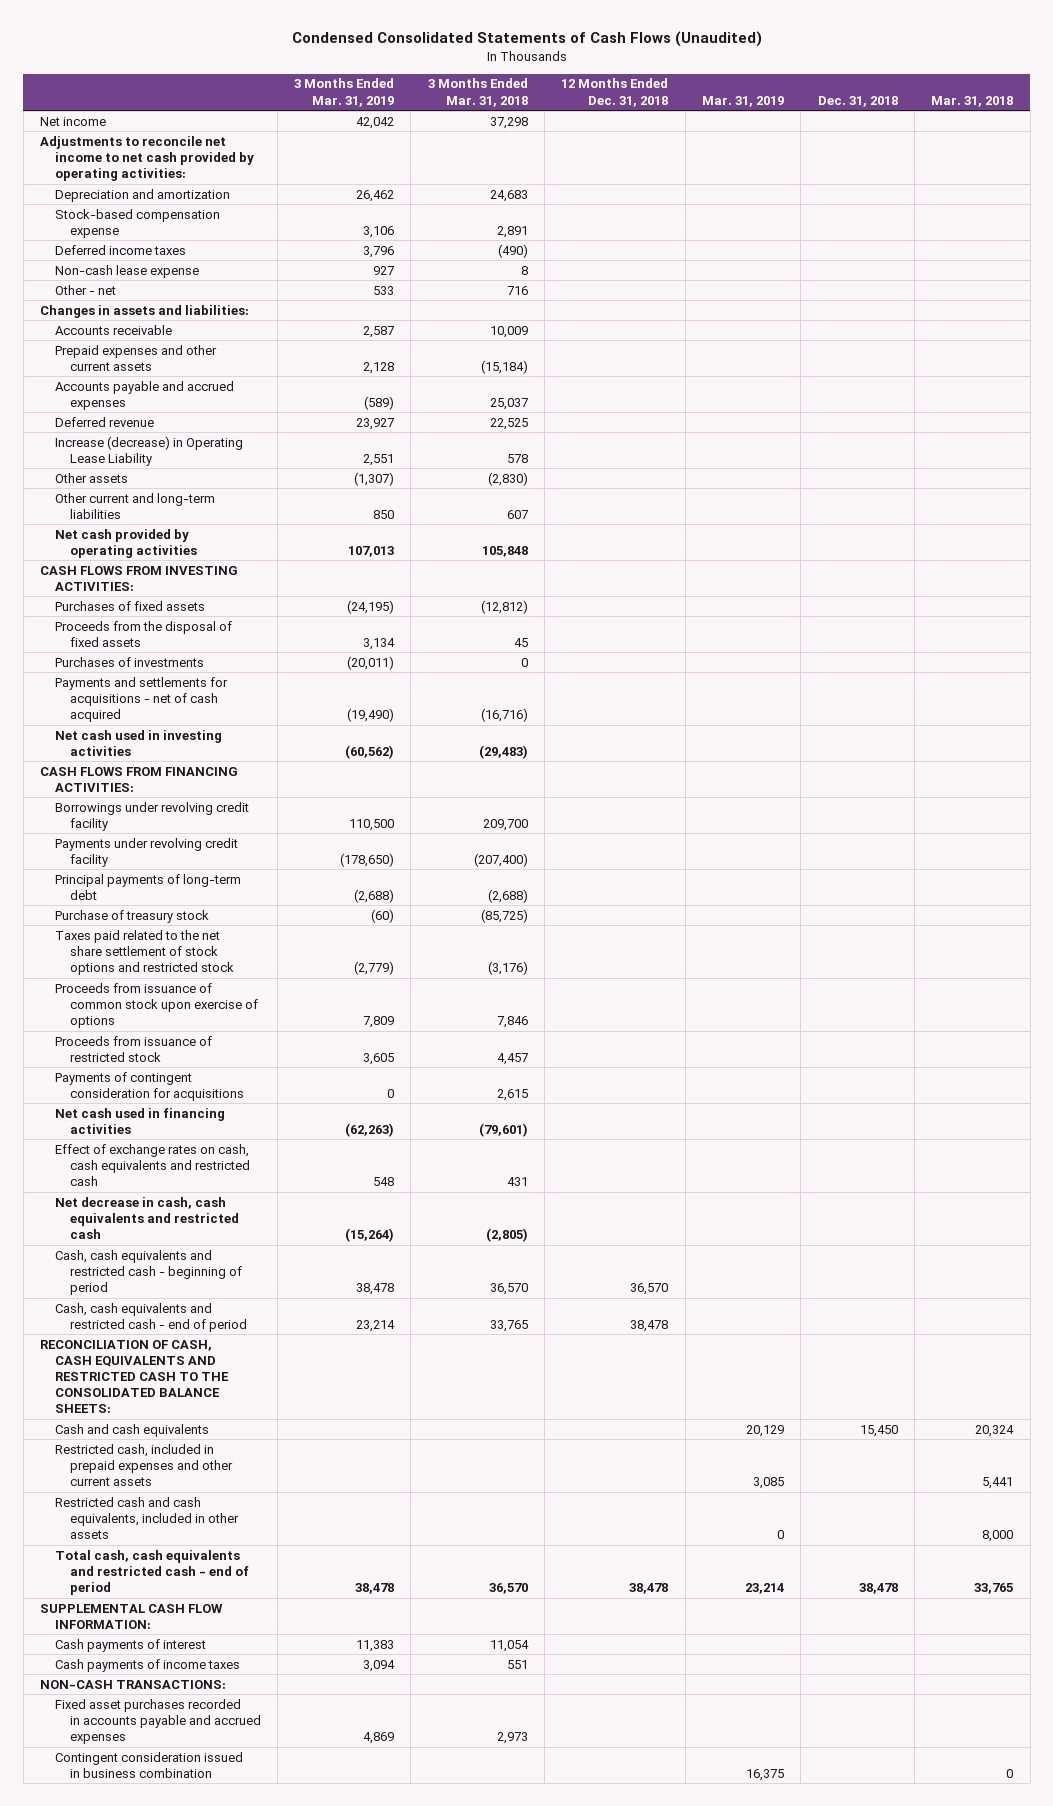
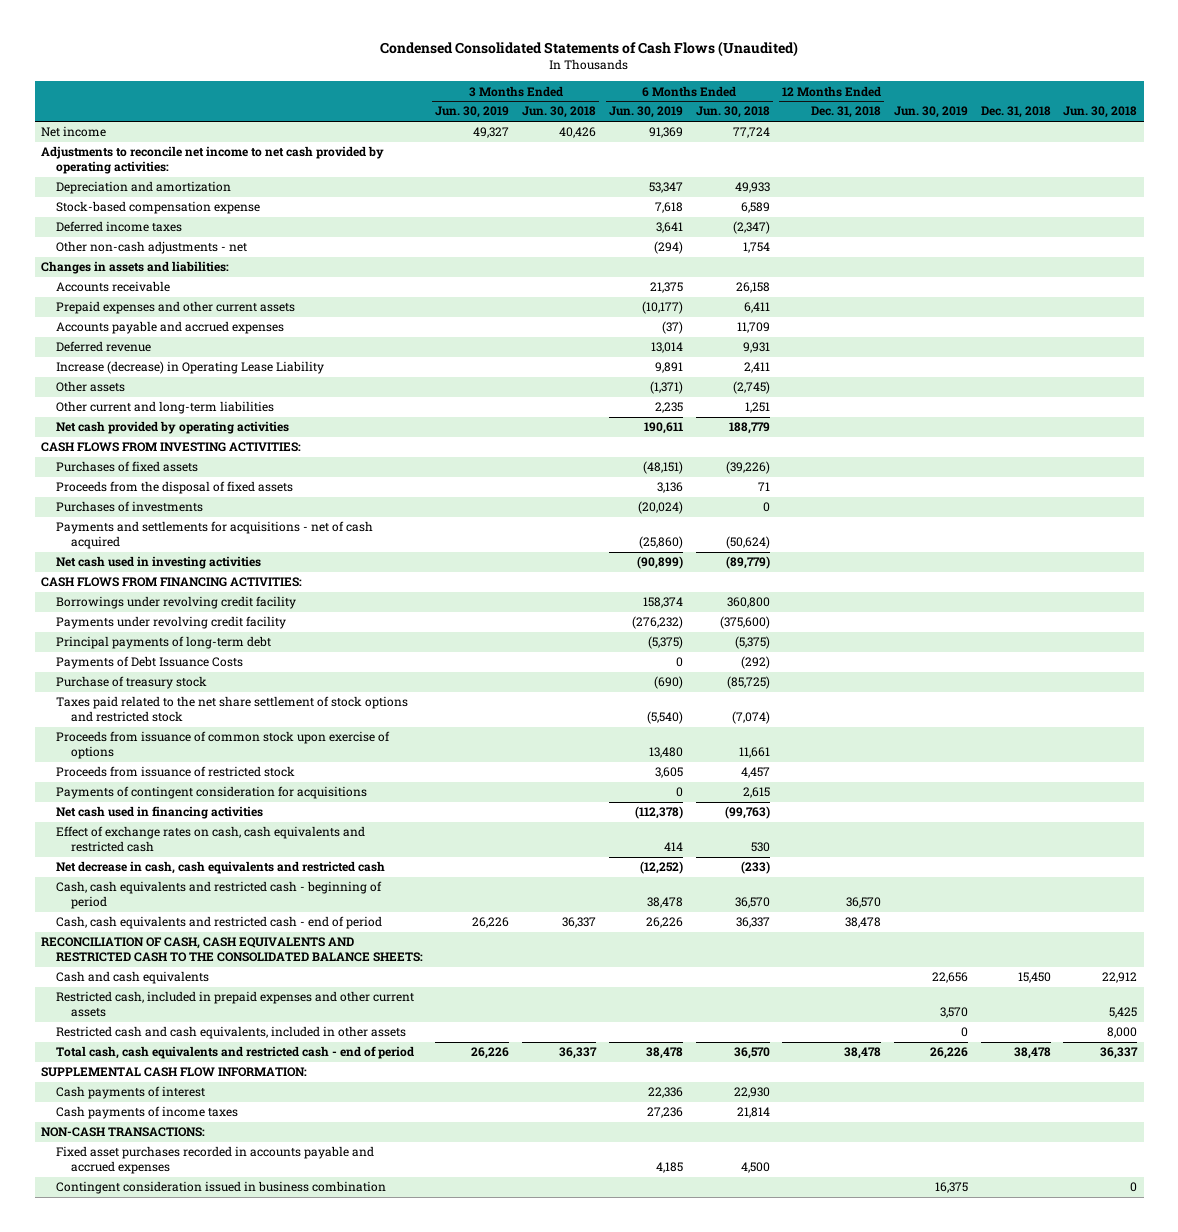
- | 3 Months Ended Mar. 31, 2019 | 3 Months Ended Mar. 31, 2018 | 12 Months Ended Dec. 31, 2018 | Mar. 31, 2019 | Dec. 31, 2018 | Mar. 31, 2018
+ | 3 Months Ended Jun. 30, 2019 | 3 Months Ended Jun. 30, 2018 | 6 Months Ended Jun. 30, 2019 | 6 Months Ended Jun. 30, 2018 | 12 Months Ended Dec. 31, 2018 | Jun. 30, 2019 | Dec. 31, 2018 | Jun. 30, 2018
- Non-cash lease expense | 927 | 8 | | | |
- Other - net | 533 | 716 | | | |
+ Other non-cash adjustments - net | | | (294) | 1,754 | | | |
+ Payments of Debt Issuance Costs | | | 0 | (292) | | | |

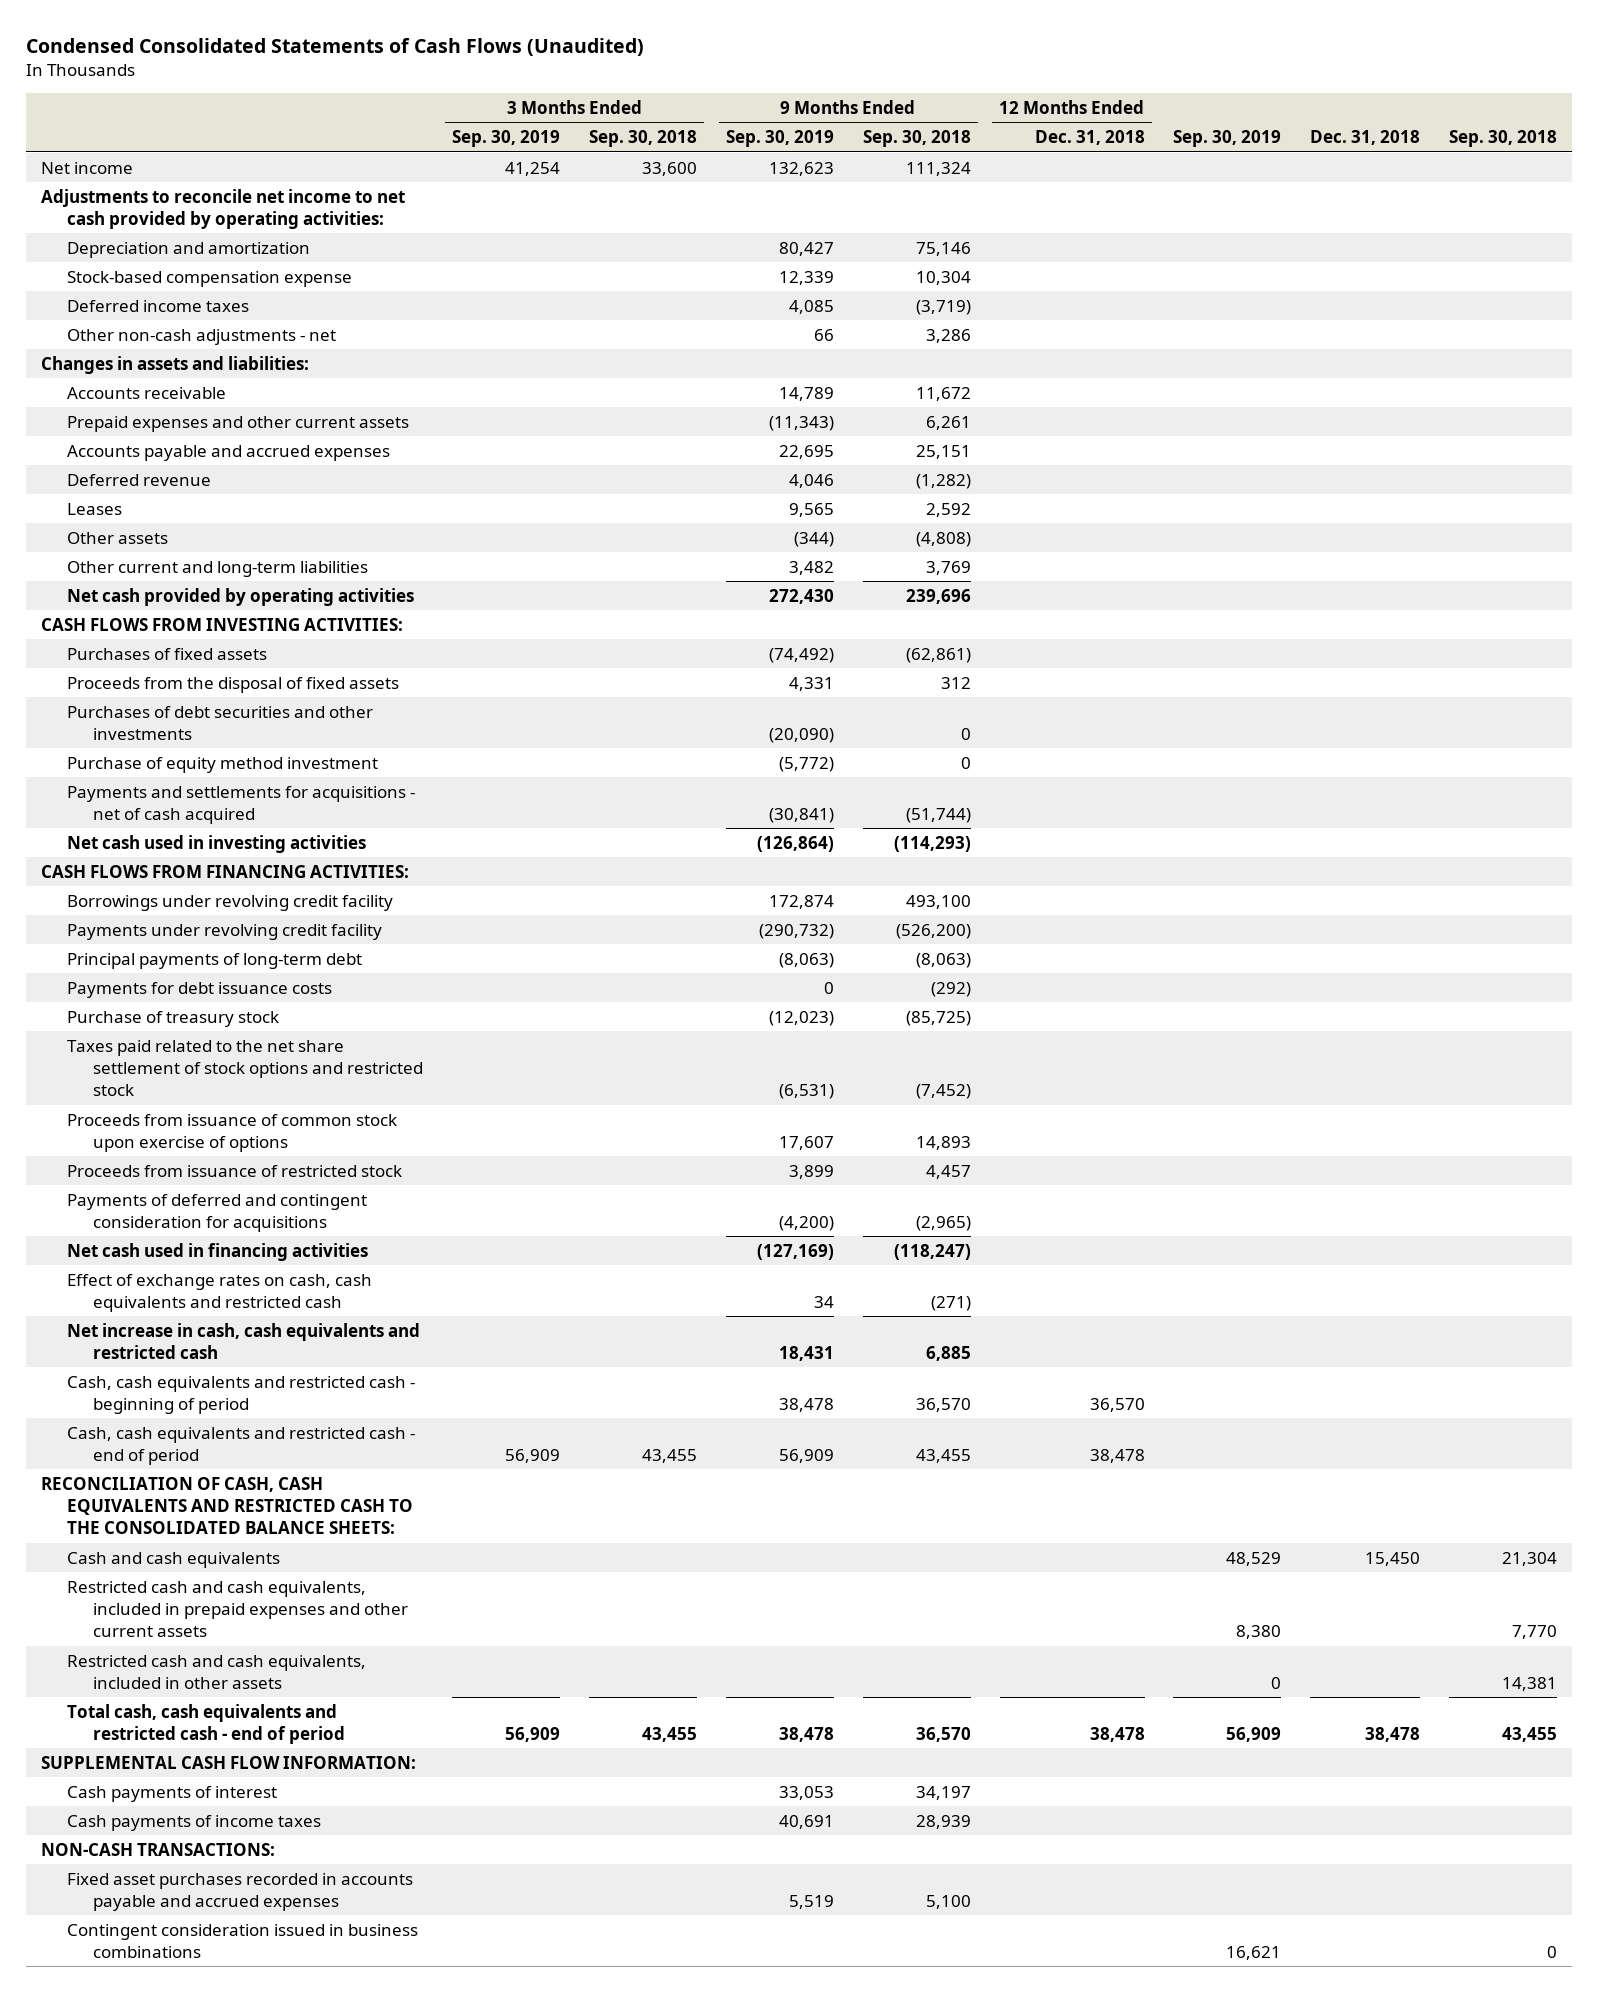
- | 3 Months Ended Jun. 30, 2019 | 3 Months Ended Jun. 30, 2018 | 6 Months Ended Jun. 30, 2019 | 6 Months Ended Jun. 30, 2018 | 12 Months Ended Dec. 31, 2018 | Jun. 30, 2019 | Dec. 31, 2018 | Jun. 30, 2018
+ | 3 Months Ended Sep. 30, 2019 | 3 Months Ended Sep. 30, 2018 | 9 Months Ended Sep. 30, 2019 | 9 Months Ended Sep. 30, 2018 | 12 Months Ended Dec. 31, 2018 | Sep. 30, 2019 | Dec. 31, 2018 | Sep. 30, 2018
- Increase (decrease) in Operating Lease Liability | | | 9,891 | 2,411 | | | |
+ Leases | | | 9,565 | 2,592 | | | |
- Purchases of investments | | | (20,024) | 0 | | | |
+ Purchases of debt securities and other investments | | | (20,090) | 0 | | | |
+ Purchase of equity method investment | | | (5,772) | 0 | | | |
- Payments of Debt Issuance Costs | | | 0 | (292) | | | |
+ Payments for debt issuance costs | | | 0 | (292) | | | |
- Payments of contingent consideration for acquisitions | | | 0 | 2,615 | | | |
+ Payments of deferred and contingent consideration for acquisitions | | | (4,200) | (2,965) | | | |
- Net decrease in cash, cash equivalents and restricted cash | | | (12,252) | (233) | | | |
+ Net increase in cash, cash equivalents and restricted cash | | | 18,431 | 6,885 | | | |
- Restricted cash, included in prepaid expenses and other current assets | | | | | | 3,570 | | 5,425
+ Restricted cash and cash equivalents, included in prepaid expenses and other current assets | | | | | | 8,380 | | 7,770
- Contingent consideration issued in business combination | | | | | | 16,375 | | 0
+ Contingent consideration issued in business combinations | | | | | | 16,621 | | 0

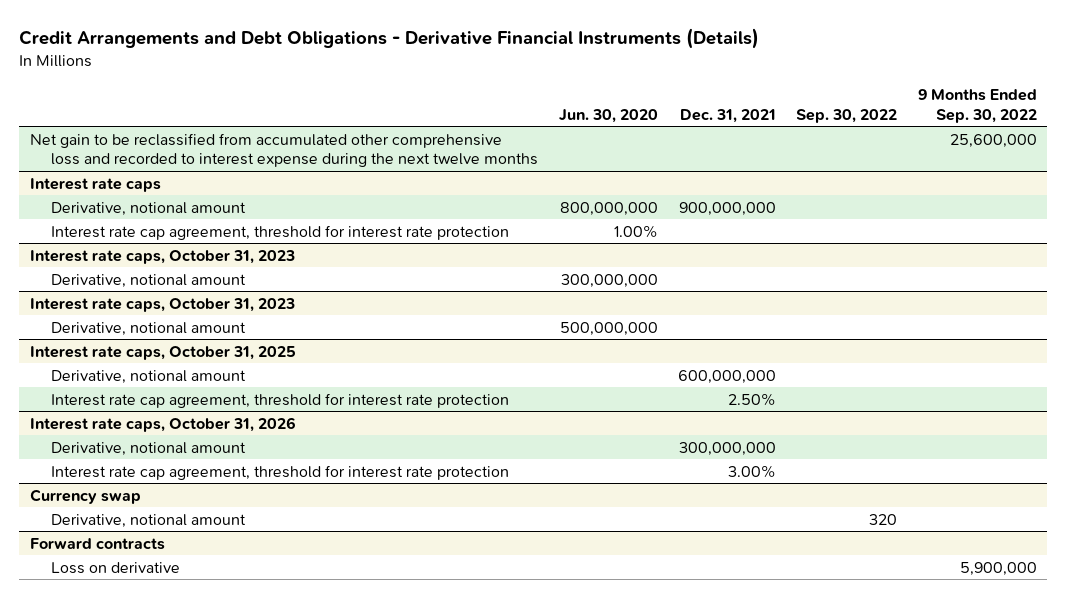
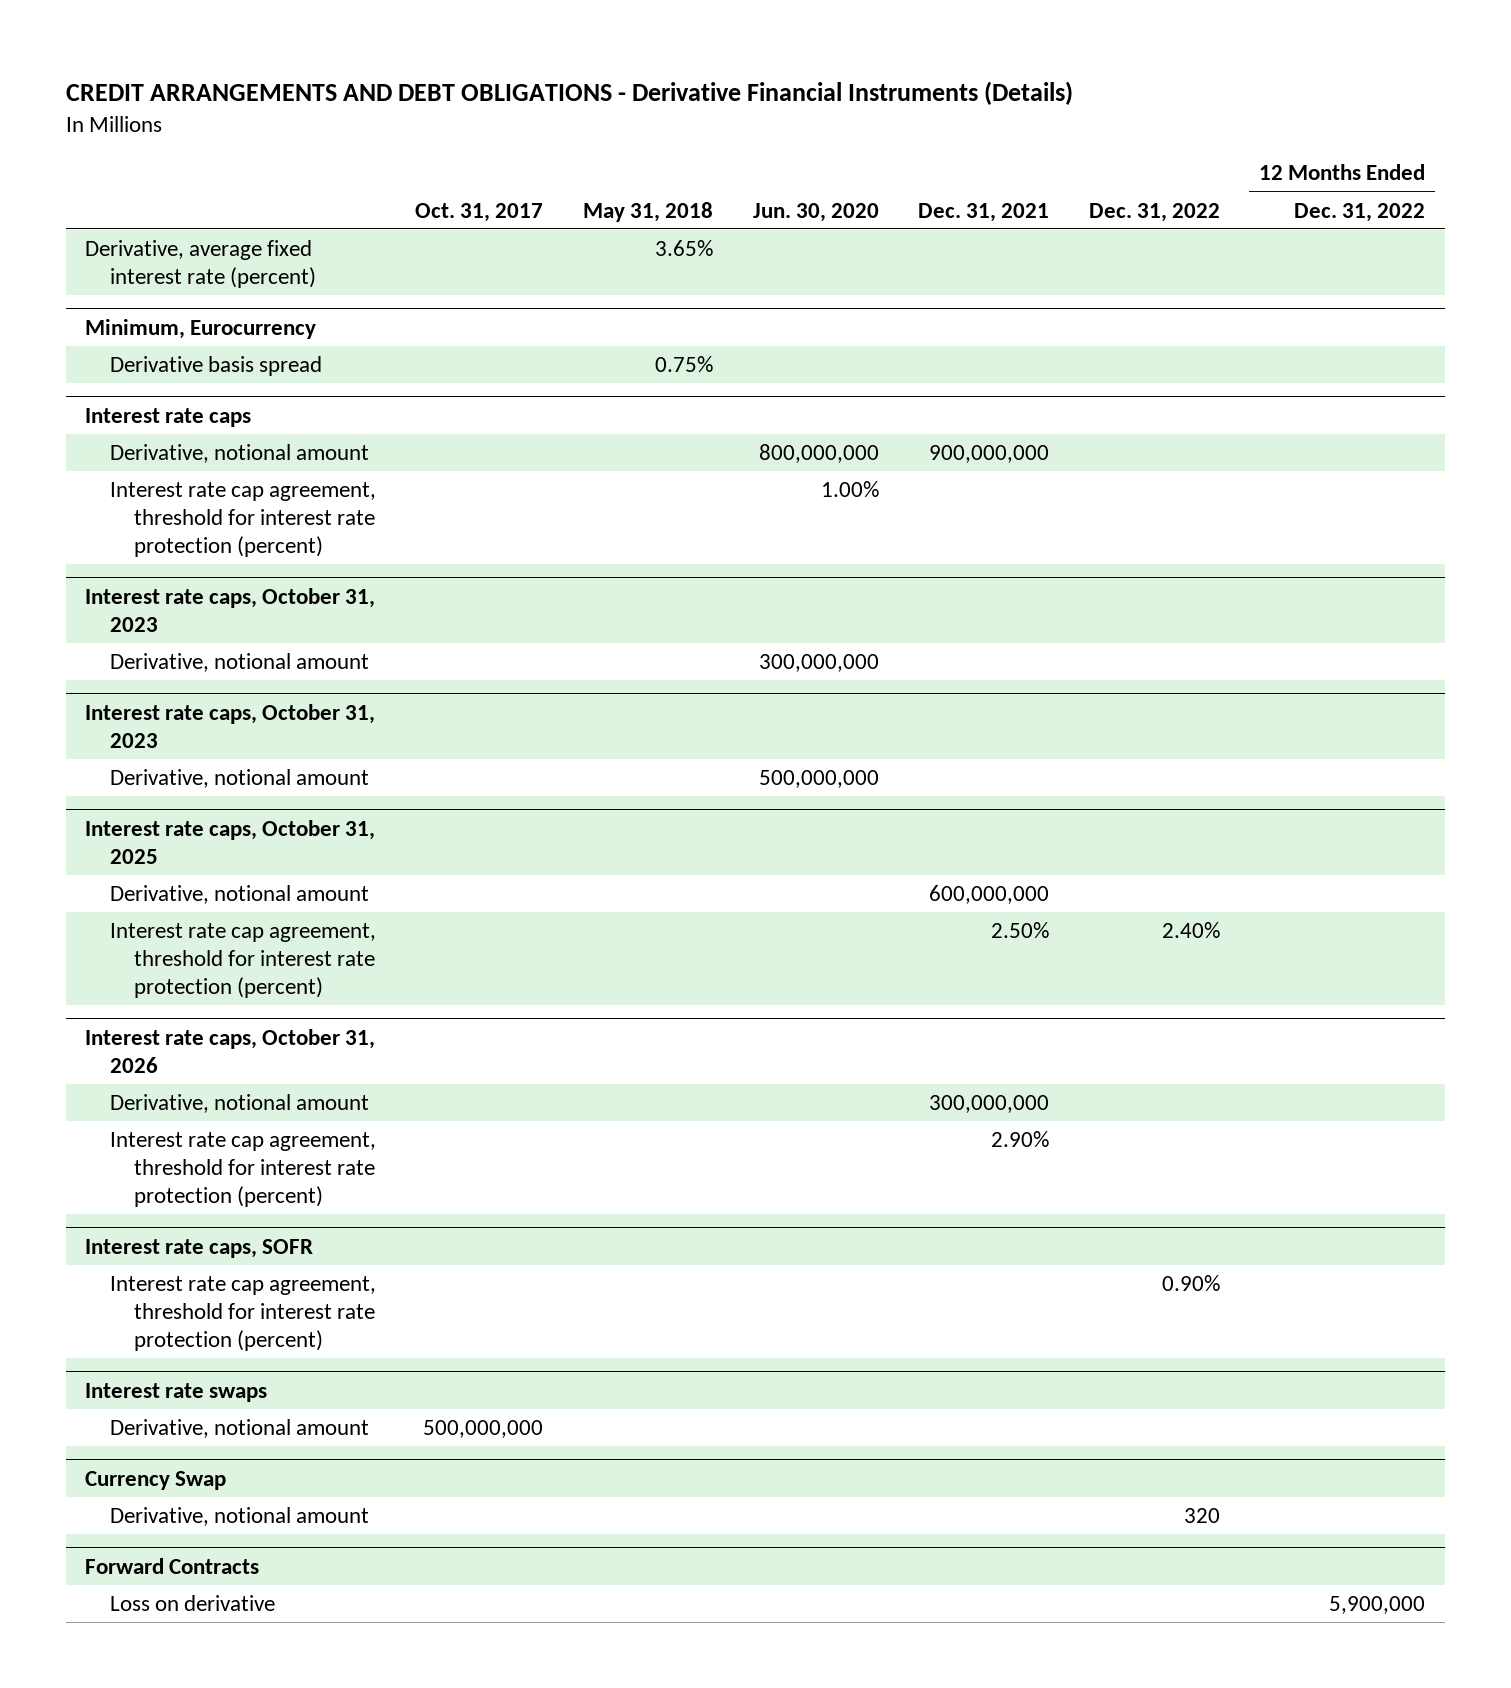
- Credit Arrangements and Debt Obligations - Derivative Financial Instruments (Details)
+ CREDIT ARRANGEMENTS AND DEBT OBLIGATIONS - Derivative Financial Instruments (Details)
- | Jun. 30, 2020 | Dec. 31, 2021 | Sep. 30, 2022 | 9 Months Ended Sep. 30, 2022
+ | Oct. 31, 2017 | May 31, 2018 | Jun. 30, 2020 | Dec. 31, 2021 | Dec. 31, 2022 | 12 Months Ended Dec. 31, 2022
- Net gain to be reclassified from accumulated other comprehensive loss and recorded to interest expense during the next twelve months | | | | 25,600,000
+ Derivative, average fixed interest rate (percent) | | 3.65% | | | |
+ Minimum, Eurocurrency
+ Derivative basis spread | | 0.75% | | | |
@ Interest rate caps
- Interest rate cap agreement, threshold for interest rate protection | 1.00% | | |
+ Interest rate cap agreement, threshold for interest rate protection (percent) | | | 1.00% | | |
@ Interest rate caps, October 31, 2025
- Interest rate cap agreement, threshold for interest rate protection | | 2.50% | |
+ Interest rate cap agreement, threshold for interest rate protection (percent) | | | | 2.50% | 2.40% |
@ Interest rate caps, October 31, 2026
- Interest rate cap agreement, threshold for interest rate protection | | 3.00% | |
- Currency swap
@ Interest rate caps, October 31, 2026
+ Interest rate cap agreement, threshold for interest rate protection (percent) | | | | 2.90% | |
+ Interest rate caps, SOFR
+ Interest rate cap agreement, threshold for interest rate protection (percent) | | | | | 0.90% |
+ Interest rate swaps
+ Derivative, notional amount | 500,000,000 | | | | |
+ Currency Swap
- Forward contracts
+ Forward Contracts

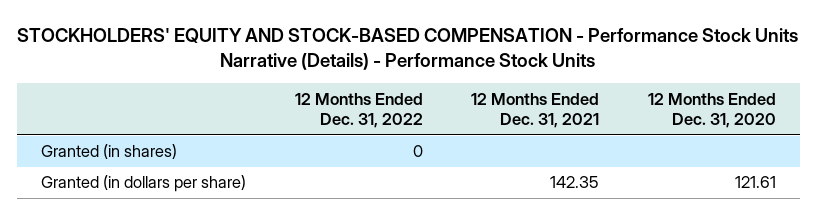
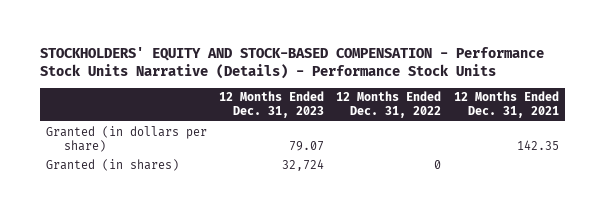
- | 12 Months Ended Dec. 31, 2022 | 12 Months Ended Dec. 31, 2021 | 12 Months Ended Dec. 31, 2020
+ | 12 Months Ended Dec. 31, 2023 | 12 Months Ended Dec. 31, 2022 | 12 Months Ended Dec. 31, 2021
moved down: Granted (in shares) | 32,724 | 0 |

